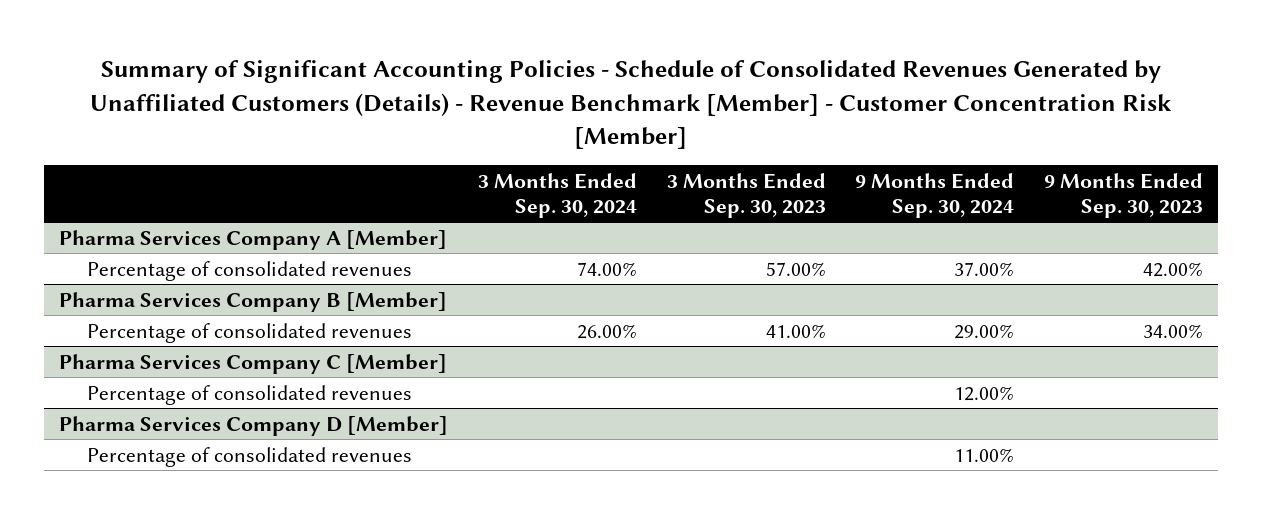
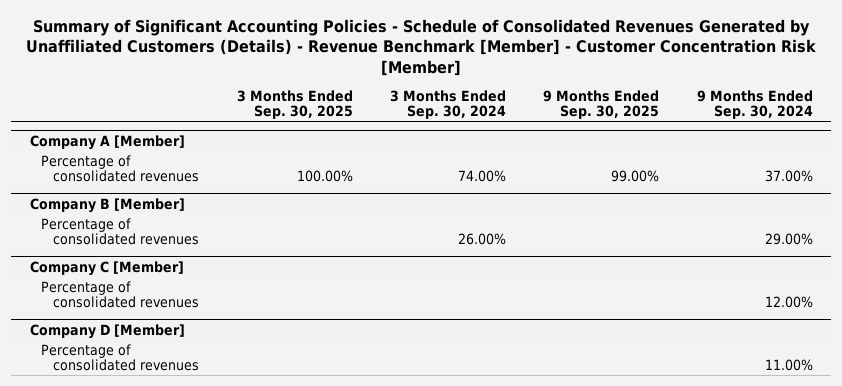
- | 3 Months Ended Sep. 30, 2024 | 3 Months Ended Sep. 30, 2023 | 9 Months Ended Sep. 30, 2024 | 9 Months Ended Sep. 30, 2023
+ | 3 Months Ended Sep. 30, 2025 | 3 Months Ended Sep. 30, 2024 | 9 Months Ended Sep. 30, 2025 | 9 Months Ended Sep. 30, 2024
- Pharma Services Company A [Member]
+ Company A [Member]
- Pharma Services Company B [Member]
+ Company B [Member]
- Pharma Services Company C [Member]
+ Company C [Member]
- Pharma Services Company D [Member]
+ Company D [Member]

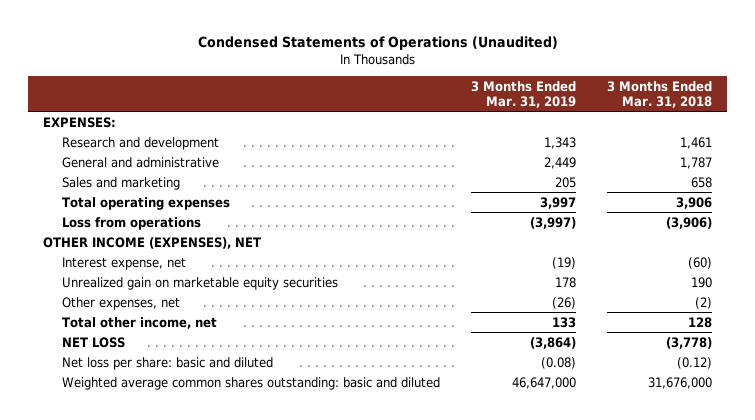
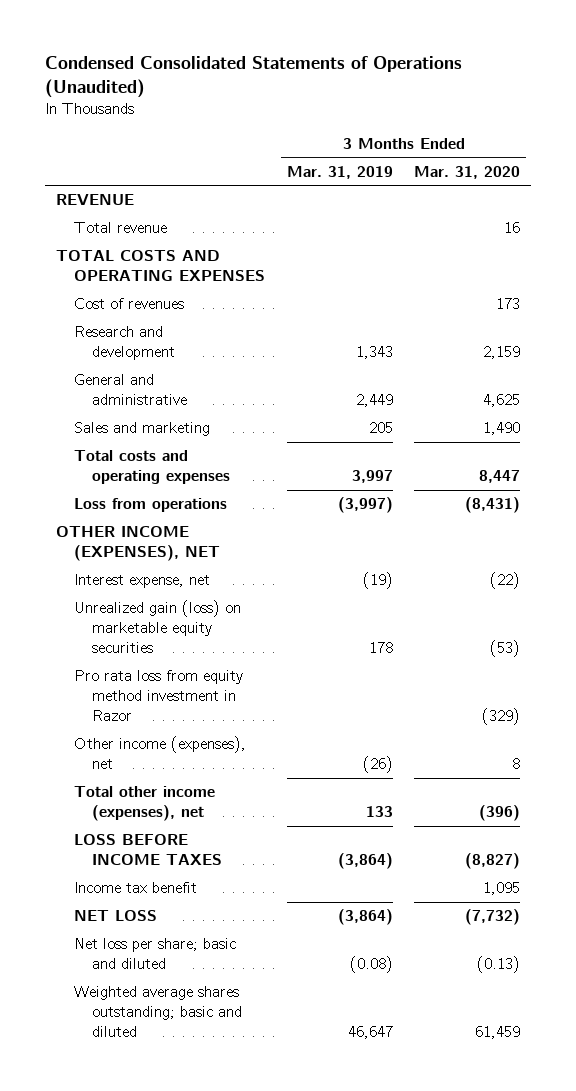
- Condensed Statements of Operations (Unaudited)
+ Condensed Consolidated Statements of Operations (Unaudited)
- | 3 Months Ended Mar. 31, 2019 | 3 Months Ended Mar. 31, 2018
+ | 3 Months Ended Mar. 31, 2019 | 3 Months Ended Mar. 31, 2020
- EXPENSES:
+ REVENUE
+ Total revenue | | 16
+ TOTAL COSTS AND OPERATING EXPENSES
+ Cost of revenues | | 173
- Total operating expenses | 3,997 | 3,906
+ Total costs and operating expenses | 3,997 | 8,447
- Unrealized gain on marketable equity securities | 178 | 190
- Other expenses, net | (26) | (2)
- Total other income, net | 133 | 128
+ Unrealized gain (loss) on marketable equity securities | 178 | (53)
+ Pro rata loss from equity method investment in Razor | | (329)
+ Other income (expenses), net | (26) | 8
+ Total other income (expenses), net | 133 | (396)
+ LOSS BEFORE INCOME TAXES | (3,864) | (8,827)
+ Income tax benefit | | 1,095
- Net loss per share: basic and diluted | (0.08) | (0.12)
- Weighted average common shares outstanding: basic and diluted | 46,647,000 | 31,676,000
+ Net loss per share; basic and diluted | (0.08) | (0.13)
+ Weighted average shares outstanding; basic and diluted | 46,647 | 61,459

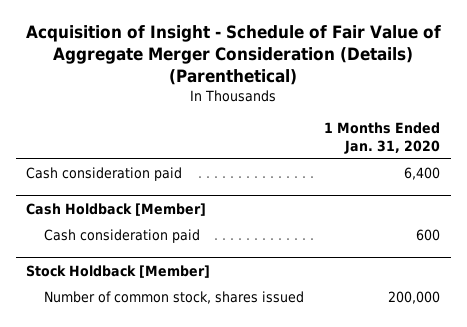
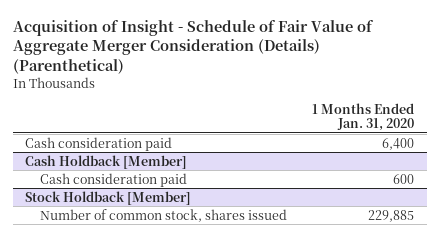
@ Stock Holdback [Member]
- Number of common stock, shares issued | 200,000
+ Number of common stock, shares issued | 229,885

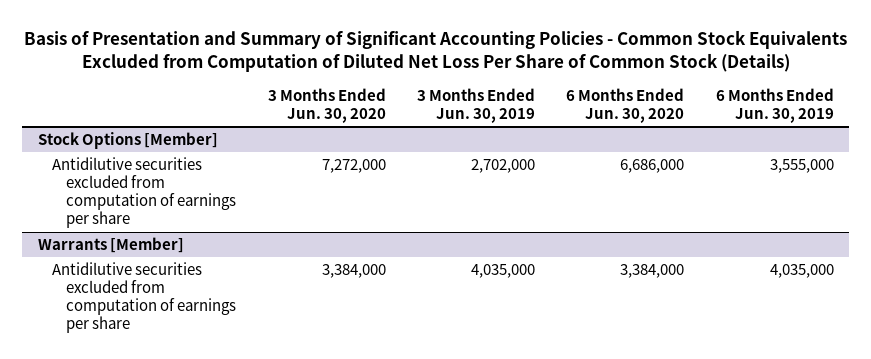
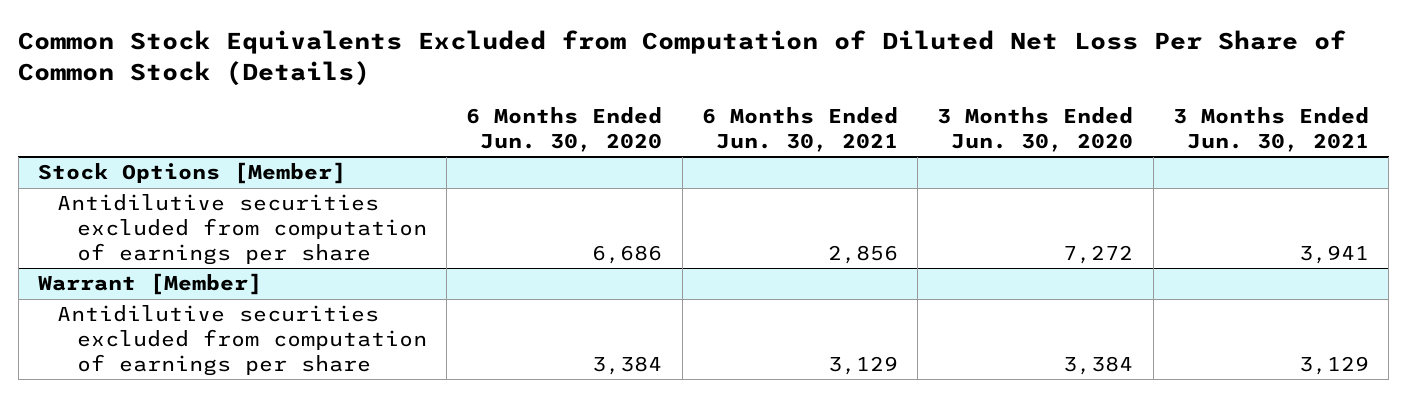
- Basis of Presentation and Summary of Significant Accounting Policies - Common Stock Equivalents Excluded from Computation of Diluted Net Loss Per Share of Common Stock (Details)
+ Common Stock Equivalents Excluded from Computation of Diluted Net Loss Per Share of Common Stock (Details)
- | 3 Months Ended Jun. 30, 2020 | 3 Months Ended Jun. 30, 2019 | 6 Months Ended Jun. 30, 2020 | 6 Months Ended Jun. 30, 2019
+ | 6 Months Ended Jun. 30, 2020 | 6 Months Ended Jun. 30, 2021 | 3 Months Ended Jun. 30, 2020 | 3 Months Ended Jun. 30, 2021
@ Stock Options [Member]
- Antidilutive securities excluded from computation of earnings per share | 7,272,000 | 2,702,000 | 6,686,000 | 3,555,000
- Warrants [Member]
- Antidilutive securities excluded from computation of earnings per share | 3,384,000 | 4,035,000 | 3,384,000 | 4,035,000
@ Stock Options [Member]
+ Antidilutive securities excluded from computation of earnings per share | 6,686 | 2,856 | 7,272 | 3,941
+ Warrant [Member]
+ Antidilutive securities excluded from computation of earnings per share | 3,384 | 3,129 | 3,384 | 3,129

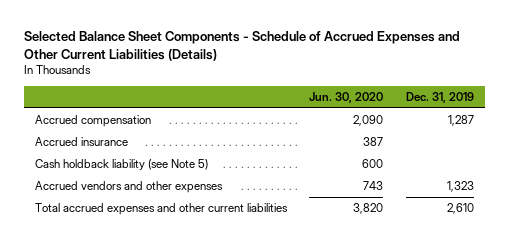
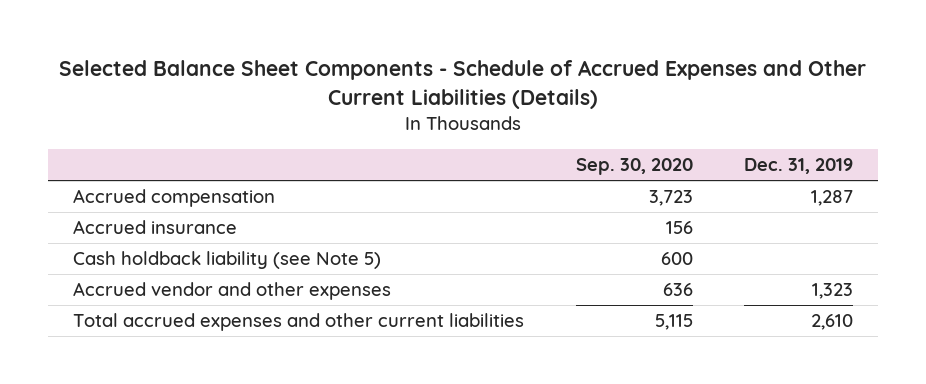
- | Jun. 30, 2020 | Dec. 31, 2019
+ | Sep. 30, 2020 | Dec. 31, 2019
- Accrued vendors and other expenses | 743 | 1,323
+ Accrued vendor and other expenses | 636 | 1,323

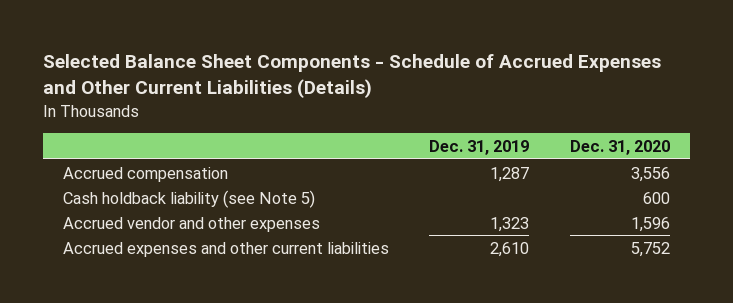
- | Sep. 30, 2020 | Dec. 31, 2019
+ | Dec. 31, 2019 | Dec. 31, 2020
- Accrued insurance | 156 |
- Total accrued expenses and other current liabilities | 5,115 | 2,610
+ Accrued expenses and other current liabilities | 2,610 | 5,752

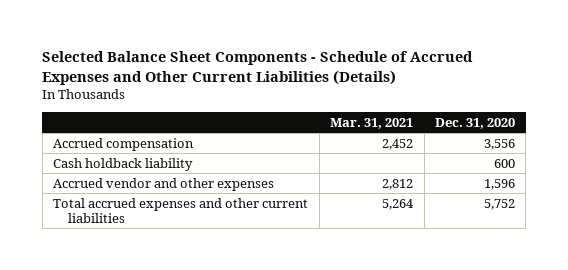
- | Dec. 31, 2019 | Dec. 31, 2020
+ | Mar. 31, 2021 | Dec. 31, 2020
- Cash holdback liability (see Note 5) | | 600
+ Cash holdback liability | | 600
- Accrued expenses and other current liabilities | 2,610 | 5,752
+ Total accrued expenses and other current liabilities | 5,264 | 5,752

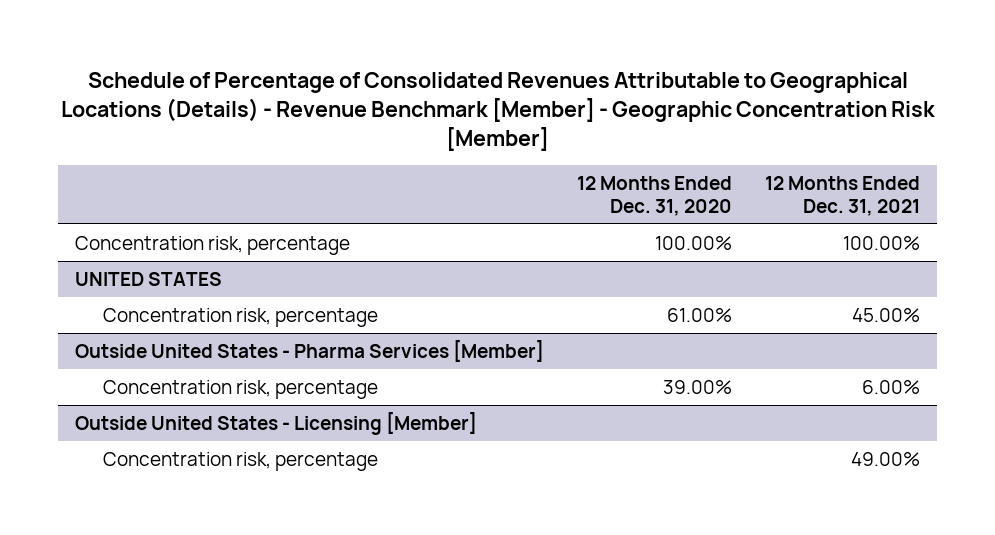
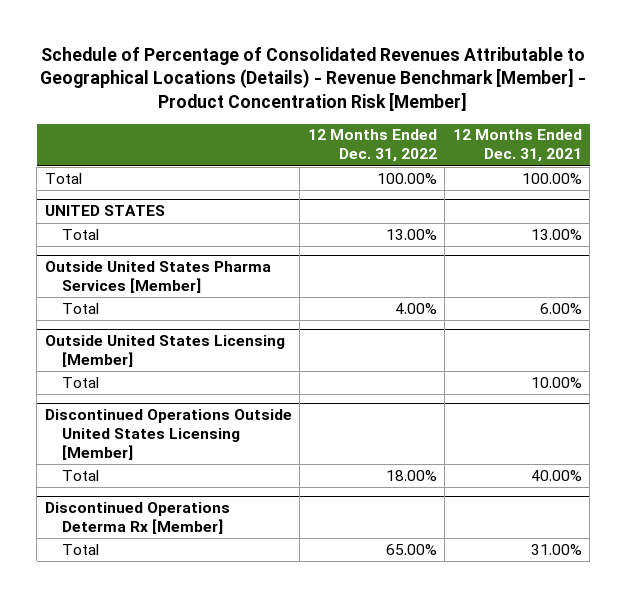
- Schedule of Percentage of Consolidated Revenues Attributable to Geographical Locations (Details) - Revenue Benchmark [Member] - Geographic Concentration Risk [Member]
+ Schedule of Percentage of Consolidated Revenues Attributable to Geographical Locations (Details) - Revenue Benchmark [Member] - Product Concentration Risk [Member]
- | 12 Months Ended Dec. 31, 2020 | 12 Months Ended Dec. 31, 2021
+ | 12 Months Ended Dec. 31, 2022 | 12 Months Ended Dec. 31, 2021
- Concentration risk, percentage | 100.00% | 100.00%
+ Total | 100.00% | 100.00%
@ UNITED STATES
- Concentration risk, percentage | 61.00% | 45.00%
- Outside United States - Pharma Services [Member]
- Concentration risk, percentage | 39.00% | 6.00%
- Outside United States - Licensing [Member]
- Concentration risk, percentage | | 49.00%
@ UNITED STATES
+ Total | 13.00% | 13.00%
+ Outside United States Pharma Services [Member]
+ Total | 4.00% | 6.00%
+ Outside United States Licensing [Member]
+ Total | | 10.00%
+ Discontinued Operations Outside United States Licensing [Member]
+ Total | 18.00% | 40.00%
+ Discontinued Operations Determa Rx [Member]
+ Total | 65.00% | 31.00%

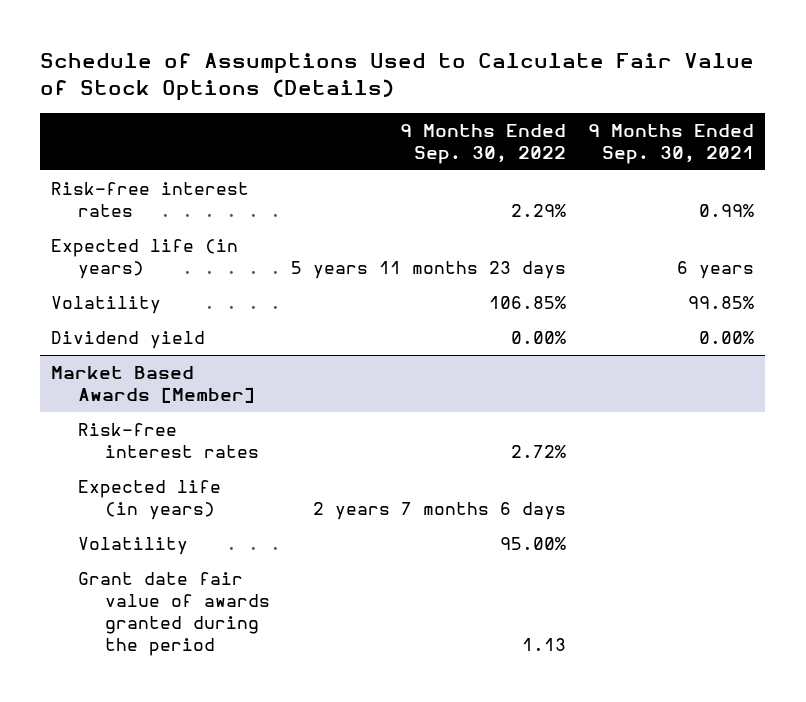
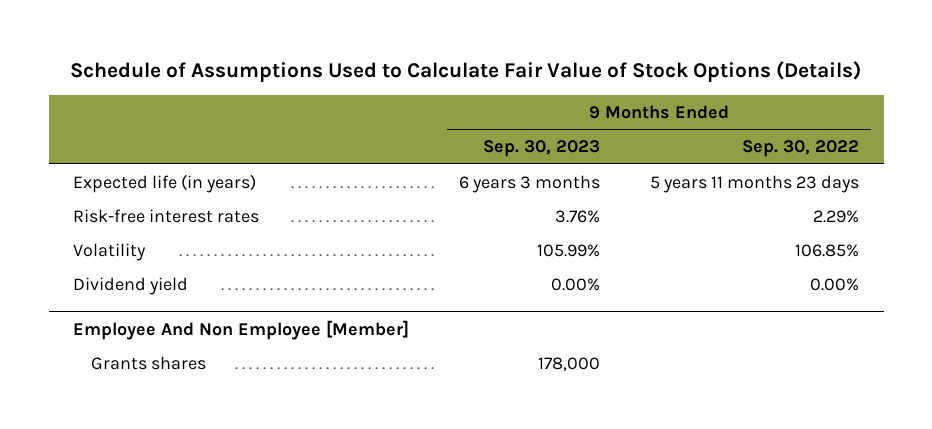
- | 9 Months Ended Sep. 30, 2022 | 9 Months Ended Sep. 30, 2021
+ | 9 Months Ended Sep. 30, 2023 | 9 Months Ended Sep. 30, 2022
moved down: Risk-free interest rates | 3.76% | 2.29%
- Market Based Awards [Member]
- Risk-free interest rates | 2.72% |
- Expected life (in years) | 2 years 7 months 6 days |
- Volatility | 95.00% |
- Grant date fair value of awards granted during the period | 1.13 |
+ Employee And Non Employee [Member]
+ Grants shares | 178,000 |

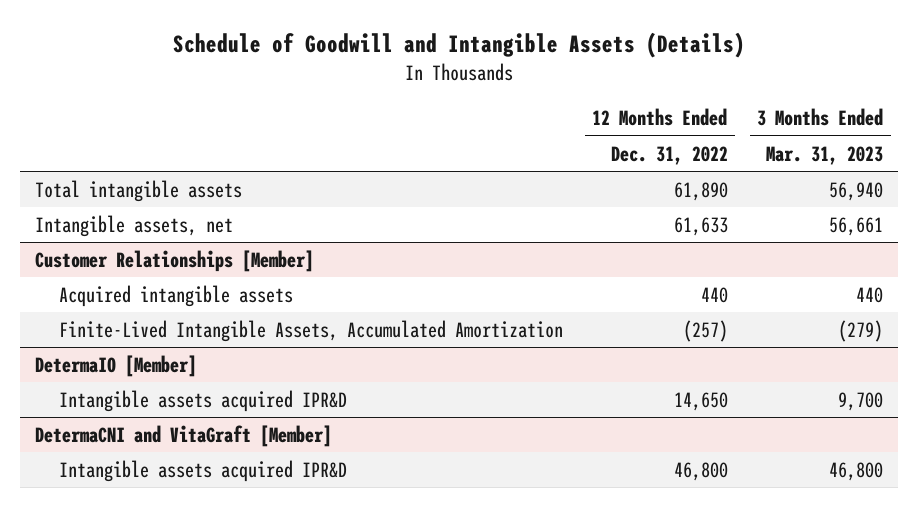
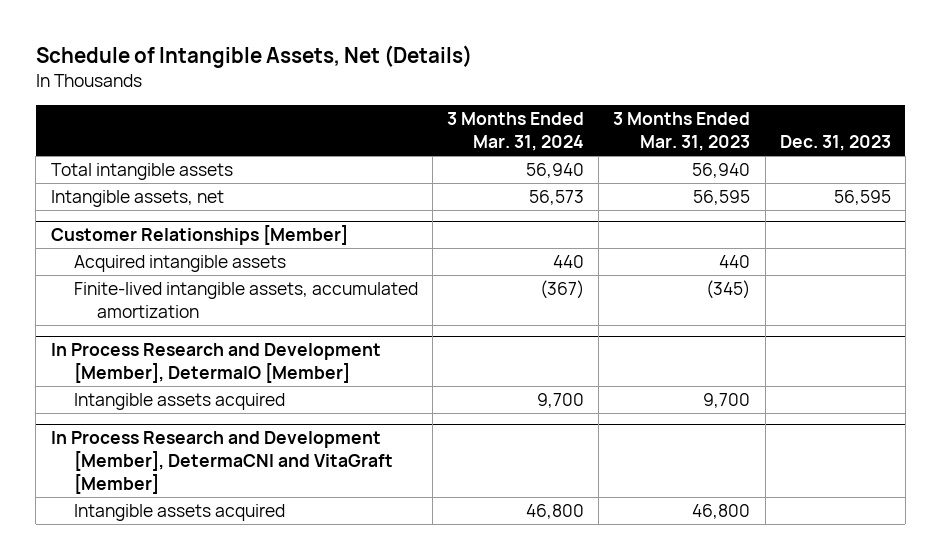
- Schedule of Goodwill and Intangible Assets (Details)
+ Schedule of Intangible Assets, Net (Details)
- | 12 Months Ended Dec. 31, 2022 | 3 Months Ended Mar. 31, 2023
+ | 3 Months Ended Mar. 31, 2024 | 3 Months Ended Mar. 31, 2023 | Dec. 31, 2023
- Intangible assets, net | 61,633 | 56,661
+ Intangible assets, net | 56,573 | 56,595 | 56,595
@ Customer Relationships [Member]
- Finite-Lived Intangible Assets, Accumulated Amortization | (257) | (279)
- DetermaIO [Member]
- Intangible assets acquired IPR&D | 14,650 | 9,700
- DetermaCNI and VitaGraft [Member]
- Intangible assets acquired IPR&D | 46,800 | 46,800
@ Customer Relationships [Member]
+ Finite-lived intangible assets, accumulated amortization | (367) | (345) |
+ In Process Research and Development [Member], DetermaIO [Member]
+ Intangible assets acquired | 9,700 | 9,700 |
+ In Process Research and Development [Member], DetermaCNI and VitaGraft [Member]
+ Intangible assets acquired | 46,800 | 46,800 |

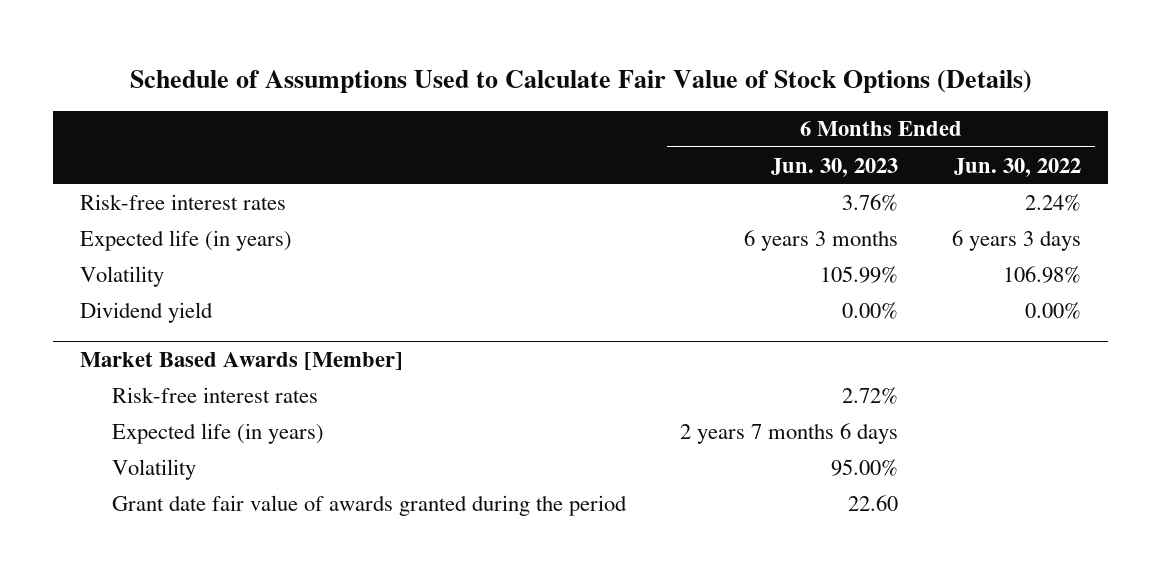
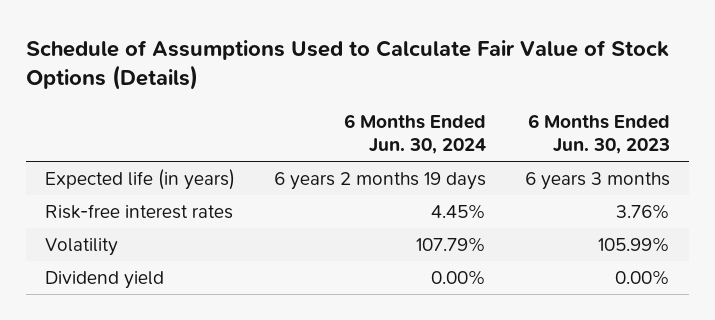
- | 6 Months Ended Jun. 30, 2023 | 6 Months Ended Jun. 30, 2022
+ | 6 Months Ended Jun. 30, 2024 | 6 Months Ended Jun. 30, 2023
moved down: Risk-free interest rates | 4.45% | 3.76%
- Market Based Awards [Member]
- Risk-free interest rates | 2.72% |
- Expected life (in years) | 2 years 7 months 6 days |
- Volatility | 95.00% |
- Grant date fair value of awards granted during the period | 22.60 |

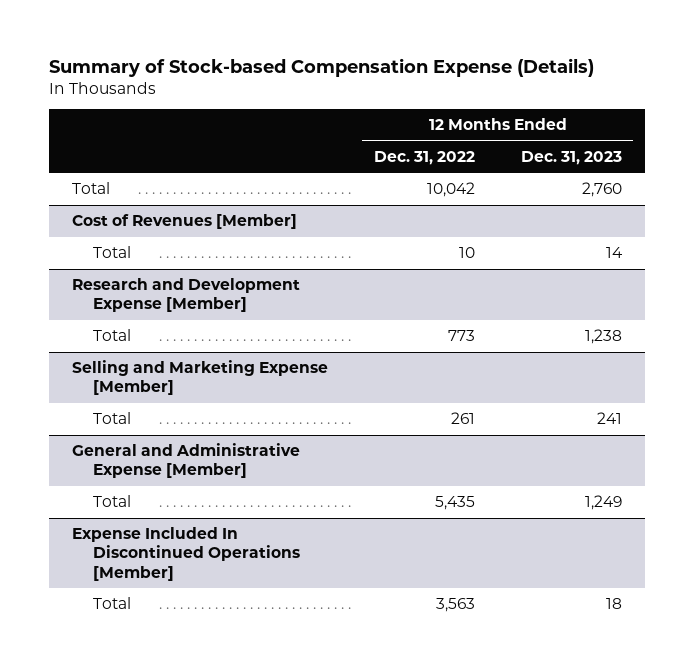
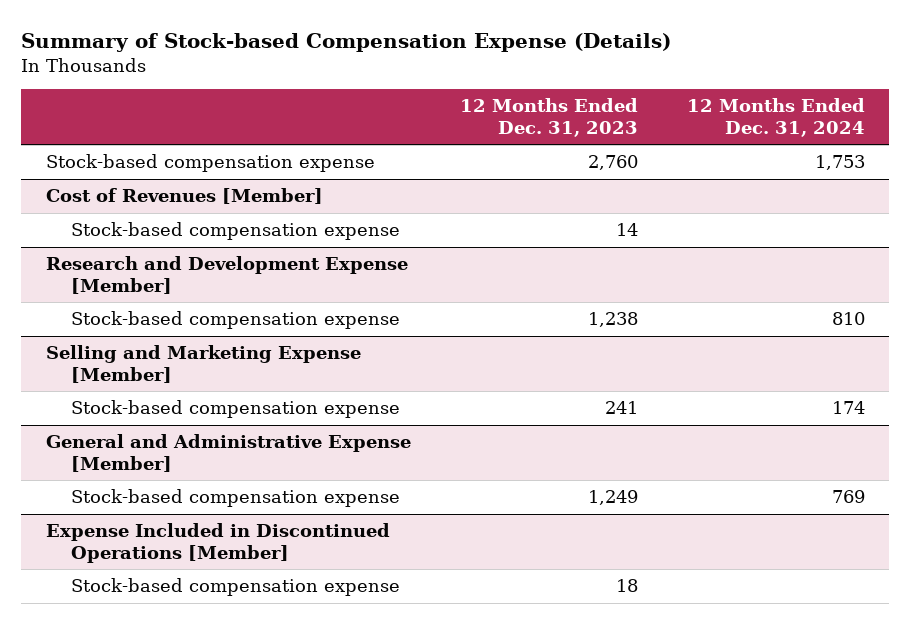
- | 12 Months Ended Dec. 31, 2022 | 12 Months Ended Dec. 31, 2023
+ | 12 Months Ended Dec. 31, 2023 | 12 Months Ended Dec. 31, 2024
- Total | 10,042 | 2,760
+ Stock-based compensation expense | 2,760 | 1,753
@ Cost of Revenues [Member]
- Total | 10 | 14
+ Stock-based compensation expense | 14 |
@ Research and Development Expense [Member]
- Total | 773 | 1,238
+ Stock-based compensation expense | 1,238 | 810
@ Selling and Marketing Expense [Member]
- Total | 261 | 241
+ Stock-based compensation expense | 241 | 174
@ General and Administrative Expense [Member]
- Total | 5,435 | 1,249
- Expense Included In Discontinued Operations [Member]
- Total | 3,563 | 18
@ General and Administrative Expense [Member]
+ Stock-based compensation expense | 1,249 | 769
+ Expense Included in Discontinued Operations [Member]
+ Stock-based compensation expense | 18 |

